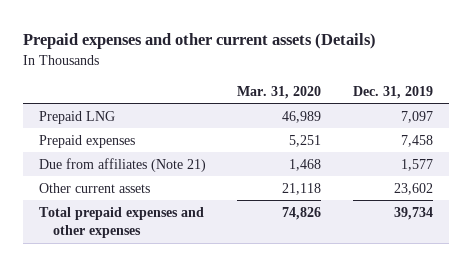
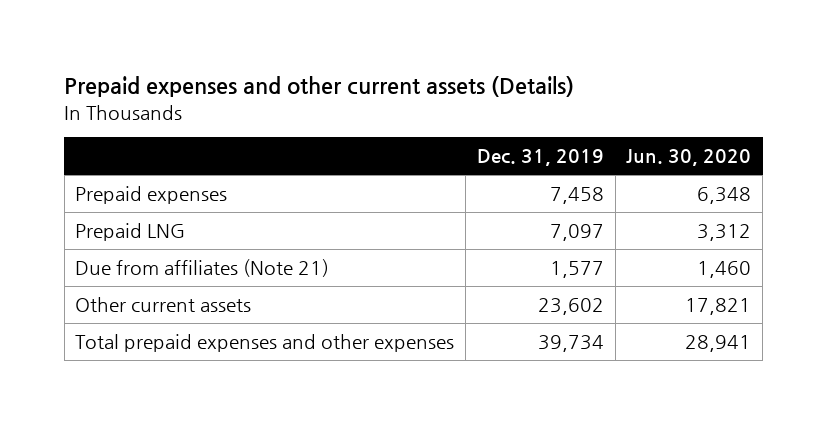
- | Mar. 31, 2020 | Dec. 31, 2019
+ | Dec. 31, 2019 | Jun. 30, 2020
moved down: Prepaid LNG | 7,097 | 3,312

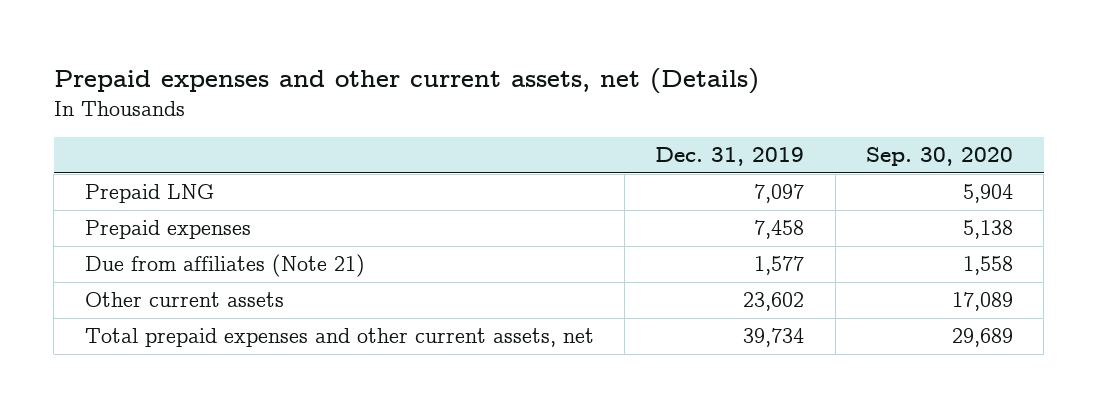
- Prepaid expenses and other current assets (Details)
+ Prepaid expenses and other current assets, net (Details)
- | Dec. 31, 2019 | Jun. 30, 2020
+ | Dec. 31, 2019 | Sep. 30, 2020
moved down: Prepaid expenses | 7,458 | 5,138
- Total prepaid expenses and other expenses | 39,734 | 28,941
+ Total prepaid expenses and other current assets, net | 39,734 | 29,689

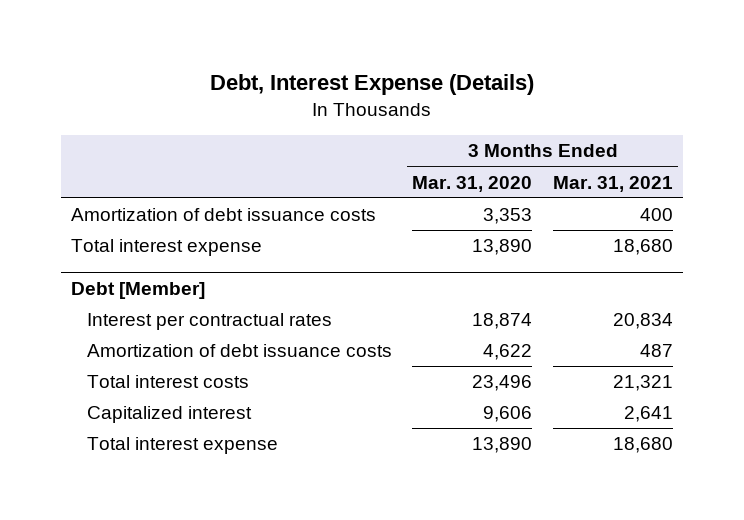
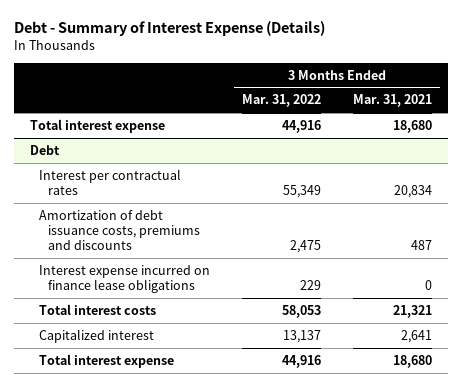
- Debt, Interest Expense (Details)
+ Debt - Summary of Interest Expense (Details)
- | 3 Months Ended Mar. 31, 2020 | 3 Months Ended Mar. 31, 2021
+ | 3 Months Ended Mar. 31, 2022 | 3 Months Ended Mar. 31, 2021
- Amortization of debt issuance costs | 3,353 | 400
- Debt [Member]
+ Debt
- Amortization of debt issuance costs | 4,622 | 487
+ Amortization of debt issuance costs, premiums and discounts | 2,475 | 487
+ Interest expense incurred on finance lease obligations | 229 | 0

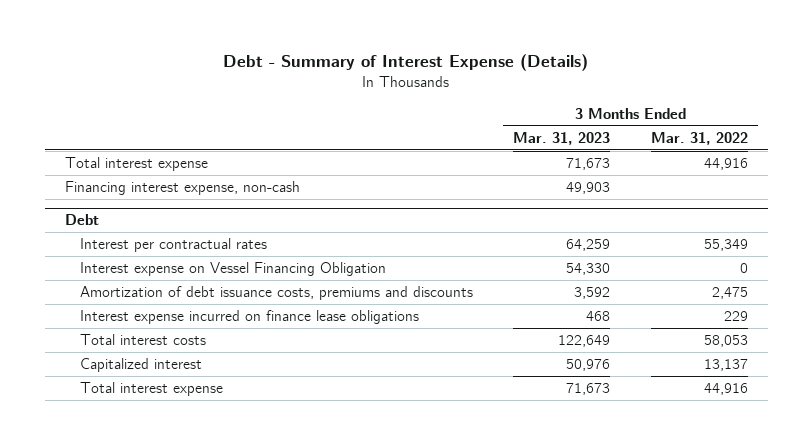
- | 3 Months Ended Mar. 31, 2022 | 3 Months Ended Mar. 31, 2021
+ | 3 Months Ended Mar. 31, 2023 | 3 Months Ended Mar. 31, 2022
+ Financing interest expense, non-cash | 49,903 |
@ Debt
+ Interest expense on Vessel Financing Obligation | 54,330 | 0

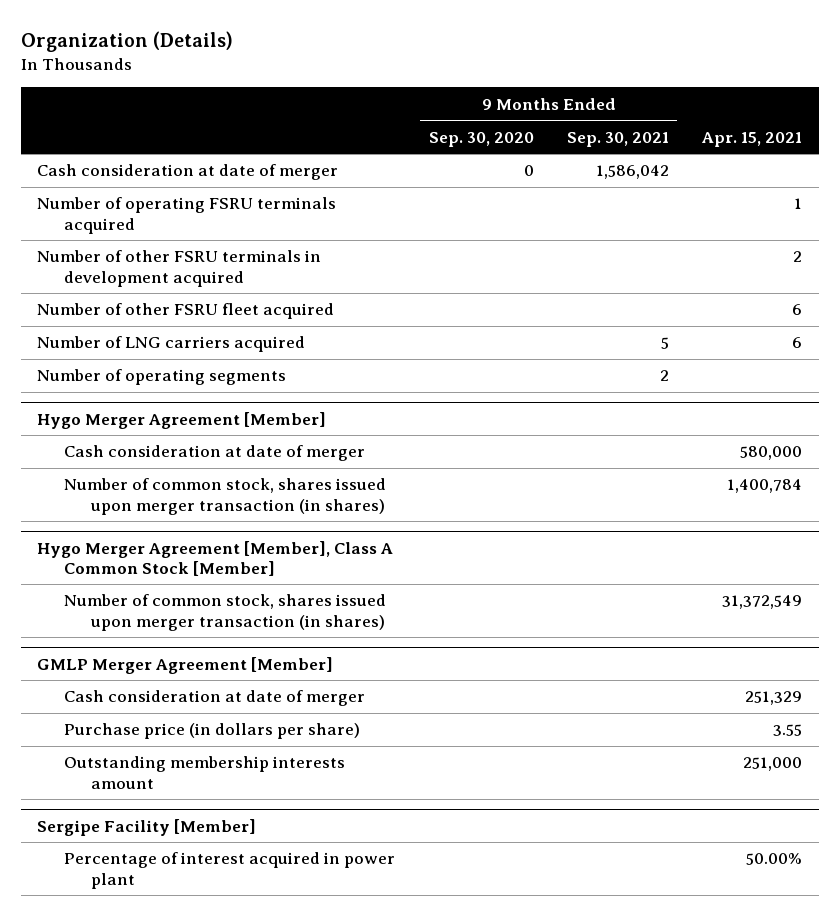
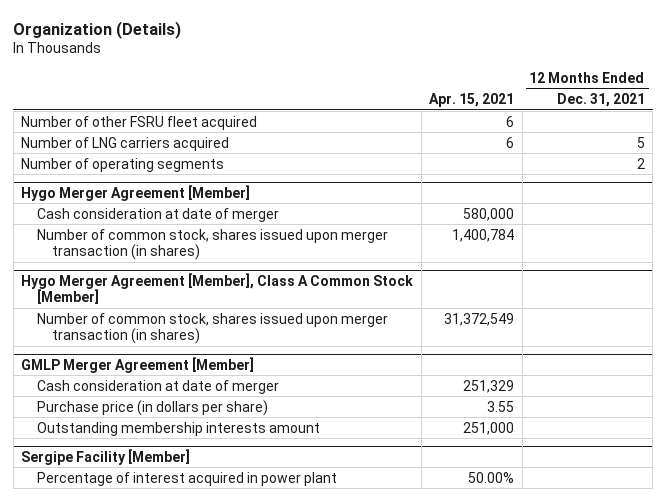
- | 9 Months Ended Sep. 30, 2020 | 9 Months Ended Sep. 30, 2021 | Apr. 15, 2021
+ | Apr. 15, 2021 | 12 Months Ended Dec. 31, 2021
- Cash consideration at date of merger | 0 | 1,586,042 |
- Number of operating FSRU terminals acquired | | | 1
- Number of other FSRU terminals in development acquired | | | 2

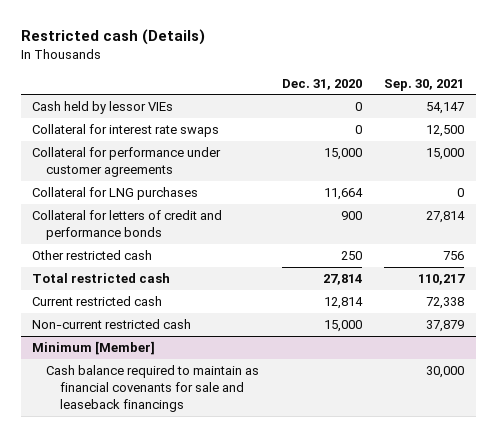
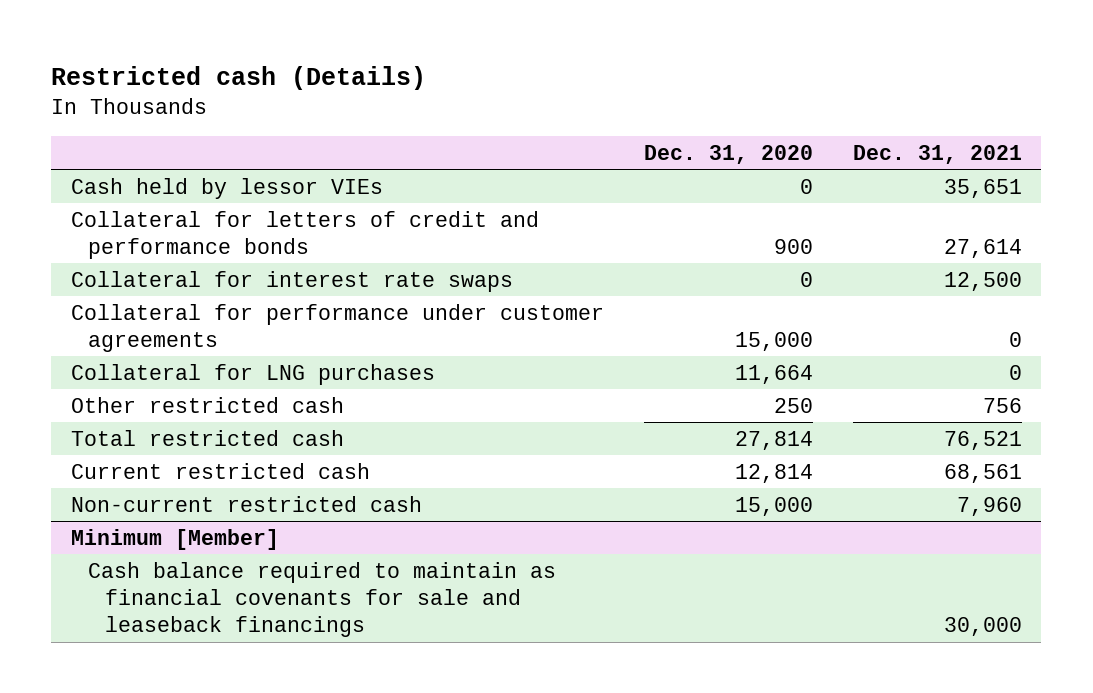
- | Dec. 31, 2020 | Sep. 30, 2021
+ | Dec. 31, 2020 | Dec. 31, 2021
moved up: Collateral for letters of credit and performance bonds | 900 | 27,614

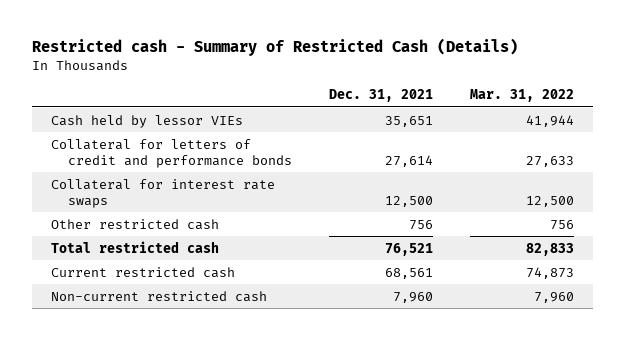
- Restricted cash (Details)
+ Restricted cash - Summary of Restricted Cash (Details)
- | Dec. 31, 2020 | Dec. 31, 2021
+ | Dec. 31, 2021 | Mar. 31, 2022
- Collateral for performance under customer agreements | 15,000 | 0
- Collateral for LNG purchases | 11,664 | 0
- Minimum [Member]
- Cash balance required to maintain as financial covenants for sale and leaseback financings | | 30,000

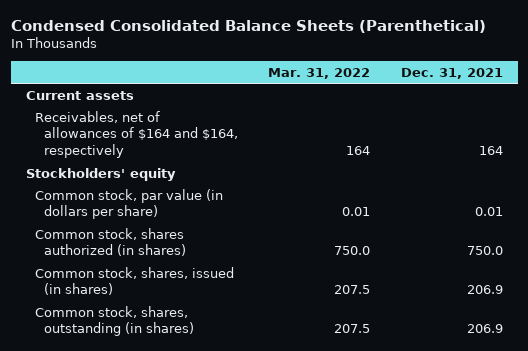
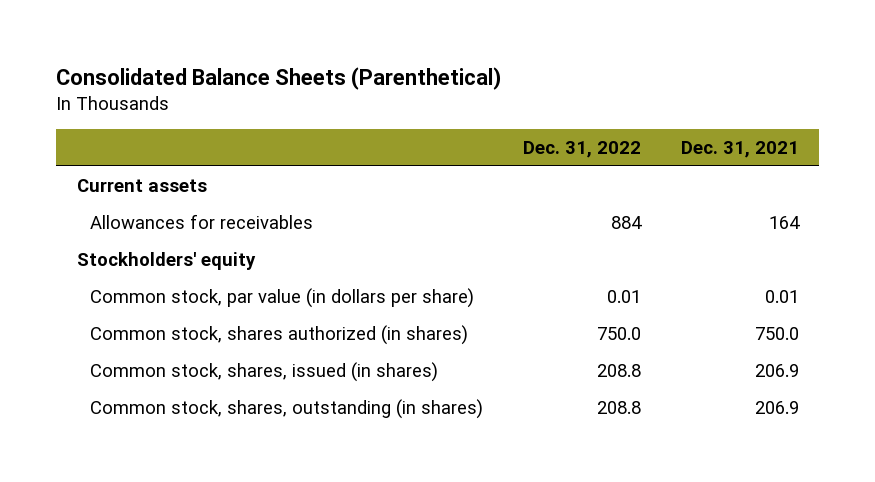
- Condensed Consolidated Balance Sheets (Parenthetical)
+ Consolidated Balance Sheets (Parenthetical)
- | Mar. 31, 2022 | Dec. 31, 2021
+ | Dec. 31, 2022 | Dec. 31, 2021
- Receivables, net of allowances of $164 and $164, respectively | 164 | 164
+ Allowances for receivables | 884 | 164

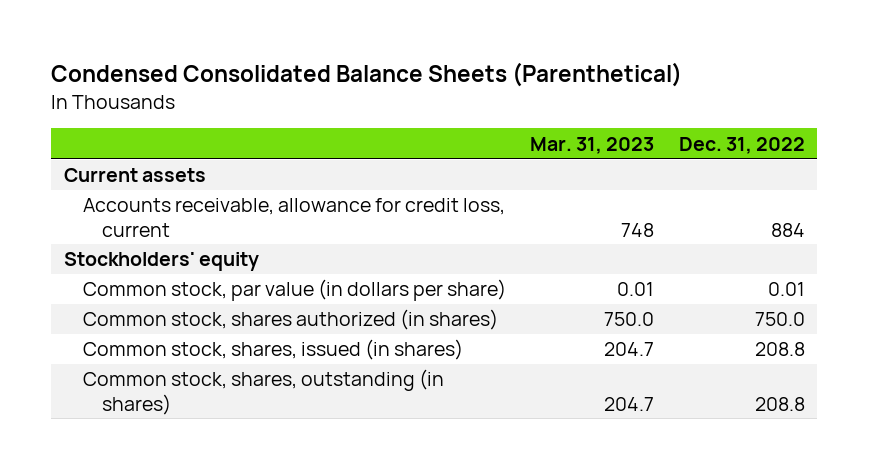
- Consolidated Balance Sheets (Parenthetical)
+ Condensed Consolidated Balance Sheets (Parenthetical)
- | Dec. 31, 2022 | Dec. 31, 2021
+ | Mar. 31, 2023 | Dec. 31, 2022
- Allowances for receivables | 884 | 164
+ Accounts receivable, allowance for credit loss, current | 748 | 884

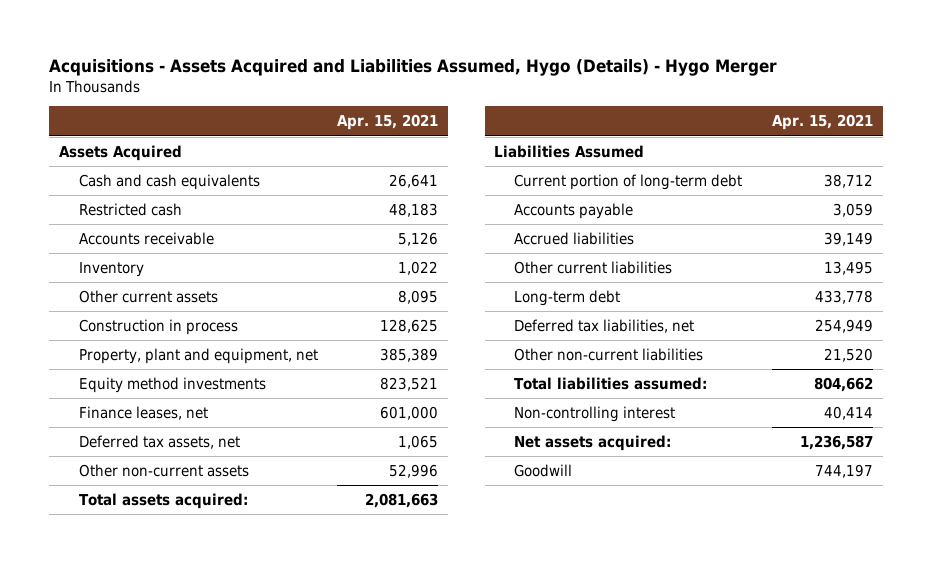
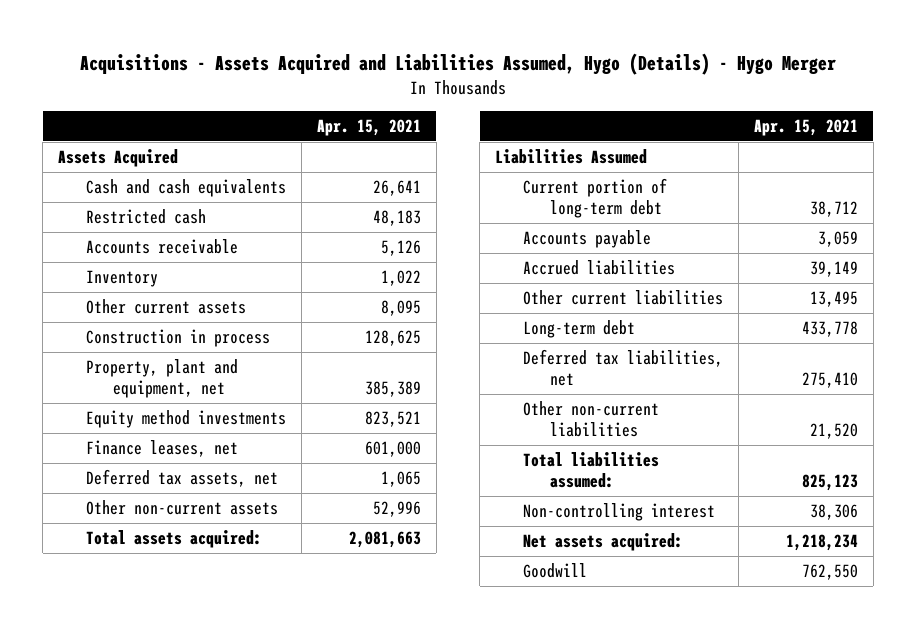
- Deferred tax liabilities, net | 254,949
+ Deferred tax liabilities, net | 275,410
- Total liabilities assumed: | 804,662
- Non-controlling interest | 40,414
- Net assets acquired: | 1,236,587
- Goodwill | 744,197
+ Total liabilities assumed: | 825,123
+ Non-controlling interest | 38,306
+ Net assets acquired: | 1,218,234
+ Goodwill | 762,550

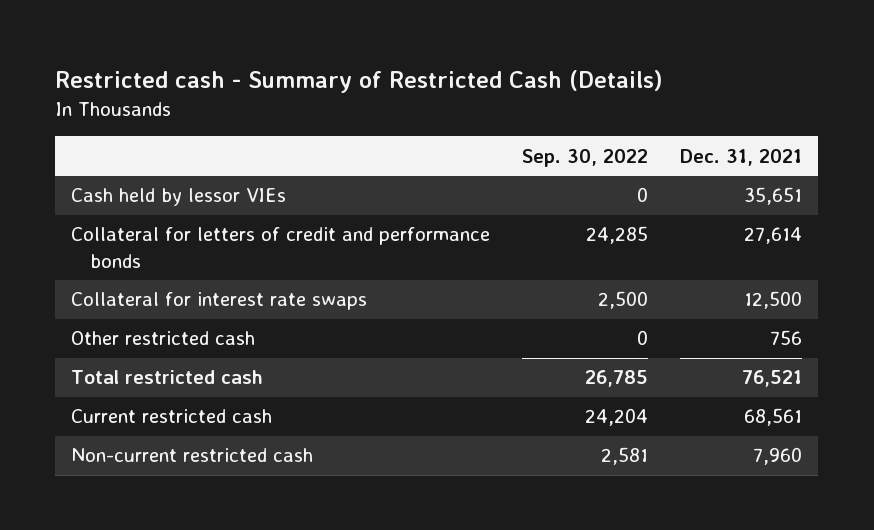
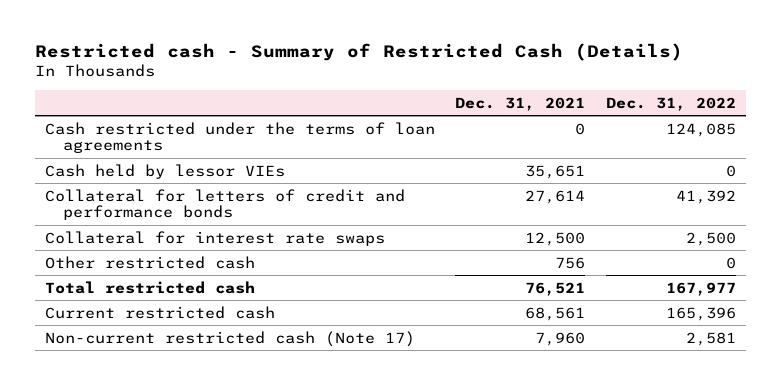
- | Sep. 30, 2022 | Dec. 31, 2021
+ | Dec. 31, 2021 | Dec. 31, 2022
+ Cash restricted under the terms of loan agreements | 0 | 124,085
- Non-current restricted cash | 2,581 | 7,960
+ Non-current restricted cash (Note 17) | 7,960 | 2,581

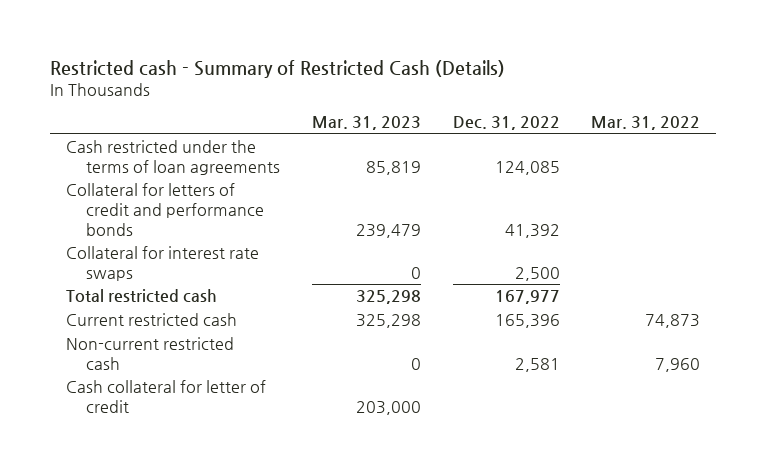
- | Dec. 31, 2021 | Dec. 31, 2022
+ | Mar. 31, 2023 | Dec. 31, 2022 | Mar. 31, 2022
- Cash held by lessor VIEs | 35,651 | 0
- Other restricted cash | 756 | 0
- Non-current restricted cash (Note 17) | 7,960 | 2,581
+ Non-current restricted cash | 0 | 2,581 | 7,960
+ Cash collateral for letter of credit | 203,000 | |

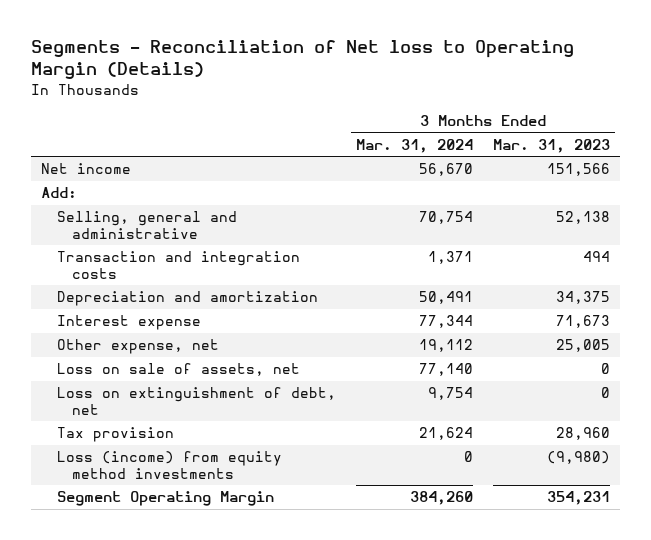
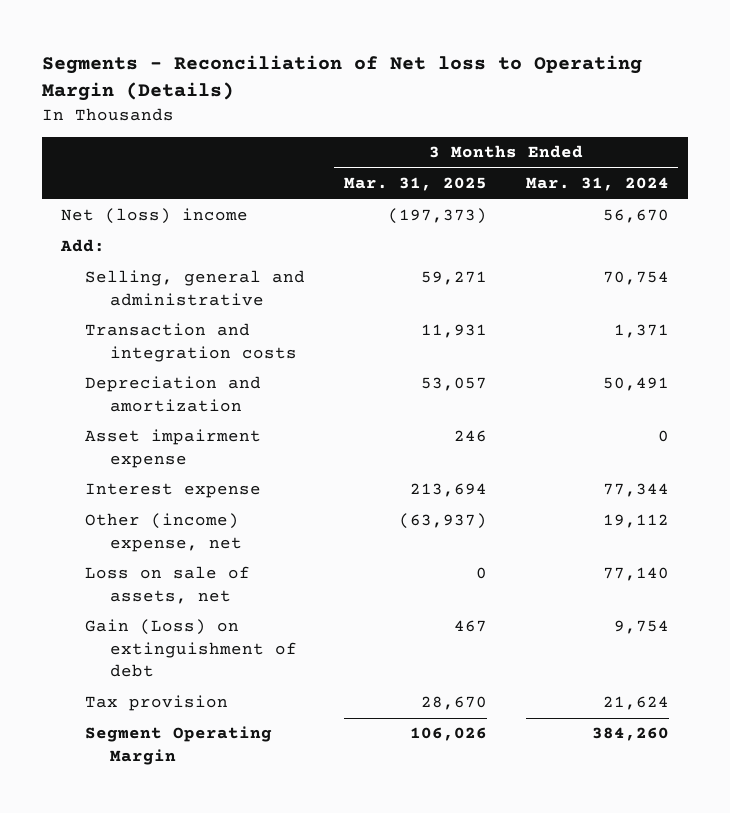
- | 3 Months Ended Mar. 31, 2024 | 3 Months Ended Mar. 31, 2023
+ | 3 Months Ended Mar. 31, 2025 | 3 Months Ended Mar. 31, 2024
- Net income | 56,670 | 151,566
+ Net (loss) income | (197,373) | 56,670
+ Asset impairment expense | 246 | 0
- Other expense, net | 19,112 | 25,005
+ Other (income) expense, net | (63,937) | 19,112
- Loss on extinguishment of debt, net | 9,754 | 0
+ Gain (Loss) on extinguishment of debt | 467 | 9,754
- Loss (income) from equity method investments | 0 | (9,980)

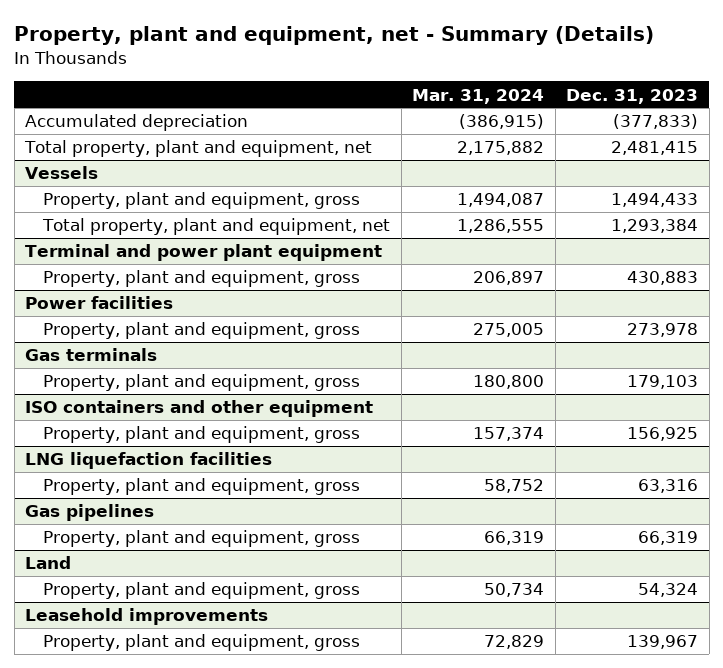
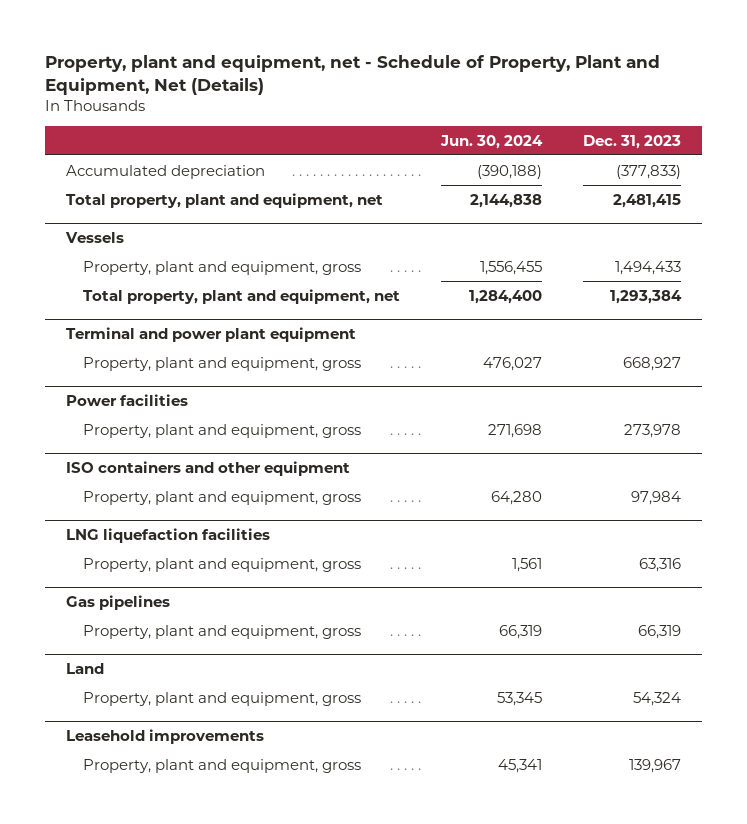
- Property, plant and equipment, net - Summary (Details)
+ Property, plant and equipment, net - Schedule of Property, Plant and Equipment, Net (Details)
- | Mar. 31, 2024 | Dec. 31, 2023
+ | Jun. 30, 2024 | Dec. 31, 2023
@ Terminal and power plant equipment
- Property, plant and equipment, gross | 206,897 | 430,883
+ Property, plant and equipment, gross | 476,027 | 668,927
- Gas terminals
- Property, plant and equipment, gross | 180,800 | 179,103
@ ISO containers and other equipment
- Property, plant and equipment, gross | 157,374 | 156,925
+ Property, plant and equipment, gross | 64,280 | 97,984

